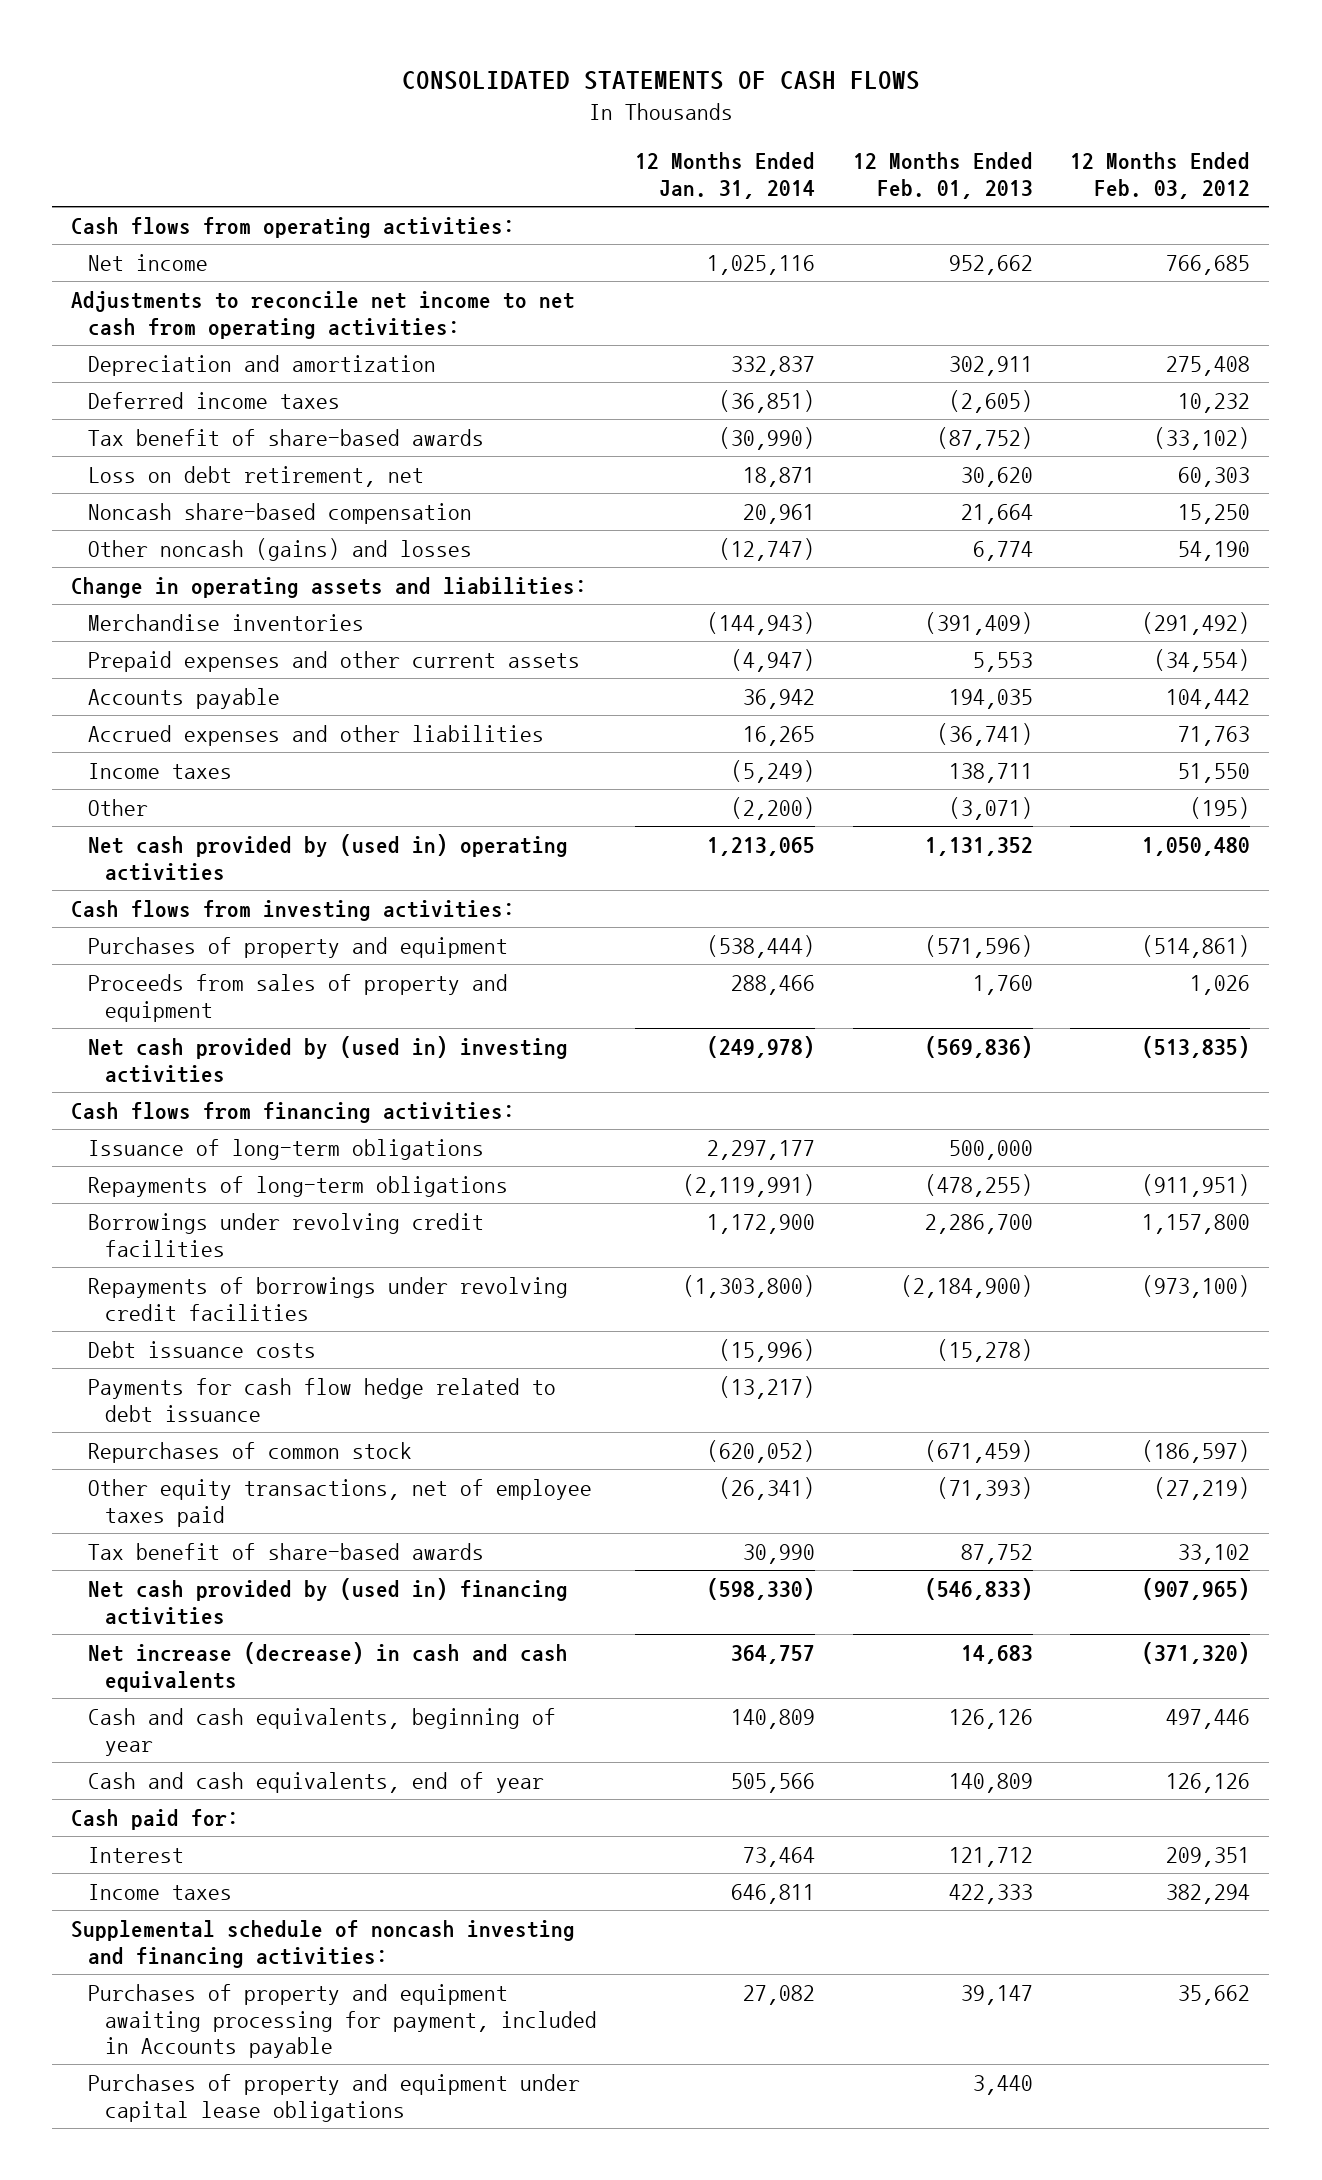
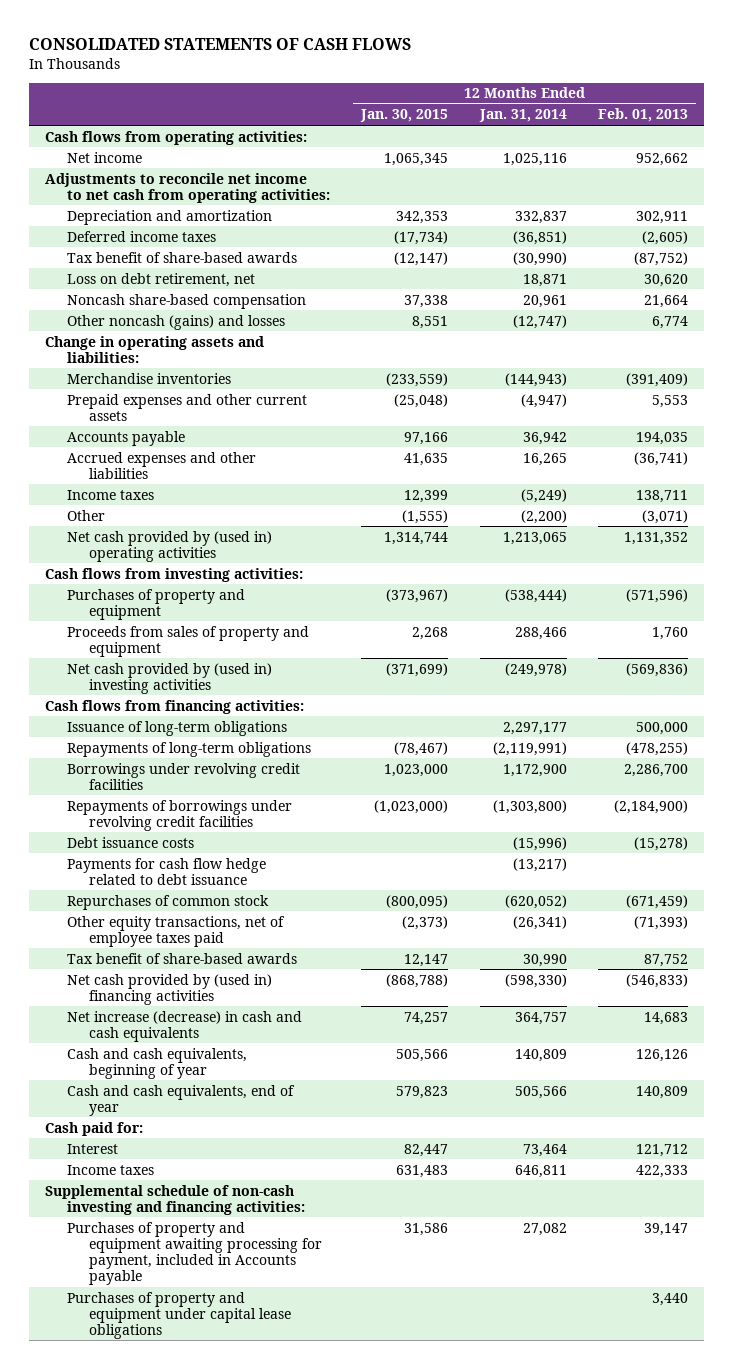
- | 12 Months Ended Jan. 31, 2014 | 12 Months Ended Feb. 01, 2013 | 12 Months Ended Feb. 03, 2012
+ | 12 Months Ended Jan. 30, 2015 | 12 Months Ended Jan. 31, 2014 | 12 Months Ended Feb. 01, 2013
- Supplemental schedule of noncash investing and financing activities:
+ Supplemental schedule of non-cash investing and financing activities:

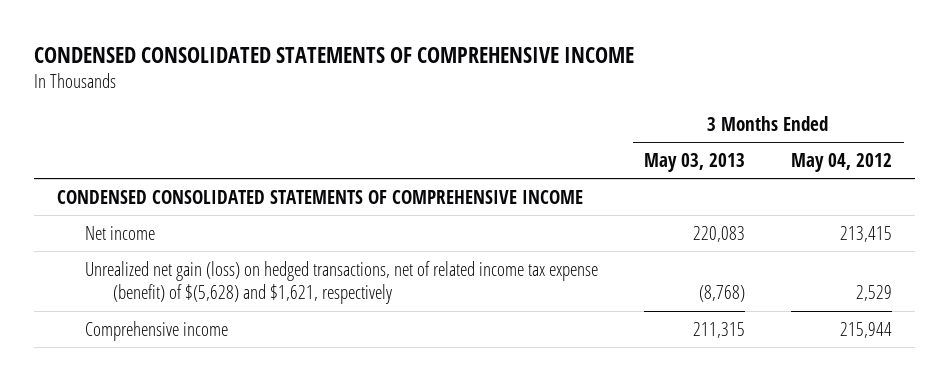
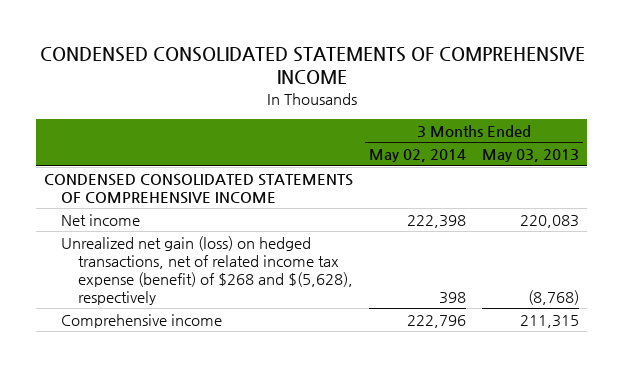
- | 3 Months Ended May 03, 2013 | 3 Months Ended May 04, 2012
+ | 3 Months Ended May 02, 2014 | 3 Months Ended May 03, 2013
- Unrealized net gain (loss) on hedged transactions, net of related income tax expense (benefit) of $(5,628) and $1,621, respectively | (8,768) | 2,529
+ Unrealized net gain (loss) on hedged transactions, net of related income tax expense (benefit) of $268 and $(5,628), respectively | 398 | (8,768)

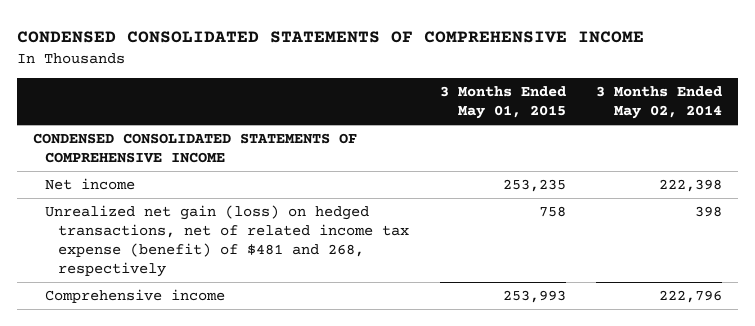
- | 3 Months Ended May 02, 2014 | 3 Months Ended May 03, 2013
+ | 3 Months Ended May 01, 2015 | 3 Months Ended May 02, 2014
- Unrealized net gain (loss) on hedged transactions, net of related income tax expense (benefit) of $268 and $(5,628), respectively | 398 | (8,768)
+ Unrealized net gain (loss) on hedged transactions, net of related income tax expense (benefit) of $481 and 268, respectively | 758 | 398

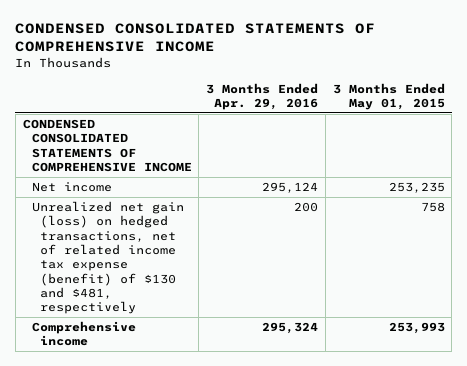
- | 3 Months Ended May 01, 2015 | 3 Months Ended May 02, 2014
+ | 3 Months Ended Apr. 29, 2016 | 3 Months Ended May 01, 2015
- Unrealized net gain (loss) on hedged transactions, net of related income tax expense (benefit) of $481 and 268, respectively | 758 | 398
+ Unrealized net gain (loss) on hedged transactions, net of related income tax expense (benefit) of $130 and $481, respectively | 200 | 758

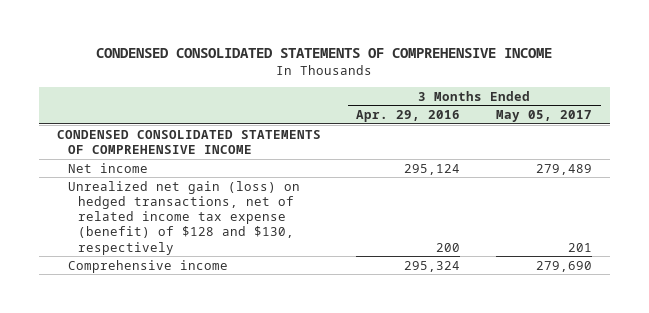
- | 3 Months Ended Apr. 29, 2016 | 3 Months Ended May 01, 2015
+ | 3 Months Ended Apr. 29, 2016 | 3 Months Ended May 05, 2017
- Unrealized net gain (loss) on hedged transactions, net of related income tax expense (benefit) of $130 and $481, respectively | 200 | 758
+ Unrealized net gain (loss) on hedged transactions, net of related income tax expense (benefit) of $128 and $130, respectively | 200 | 201

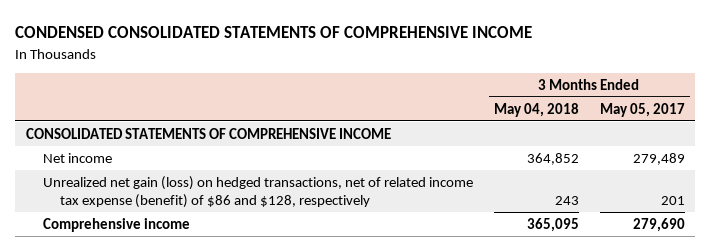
- | 3 Months Ended Apr. 29, 2016 | 3 Months Ended May 05, 2017
+ | 3 Months Ended May 04, 2018 | 3 Months Ended May 05, 2017
- CONDENSED CONSOLIDATED STATEMENTS OF COMPREHENSIVE INCOME
+ CONSOLIDATED STATEMENTS OF COMPREHENSIVE INCOME
- Unrealized net gain (loss) on hedged transactions, net of related income tax expense (benefit) of $128 and $130, respectively | 200 | 201
+ Unrealized net gain (loss) on hedged transactions, net of related income tax expense (benefit) of $86 and $128, respectively | 243 | 201

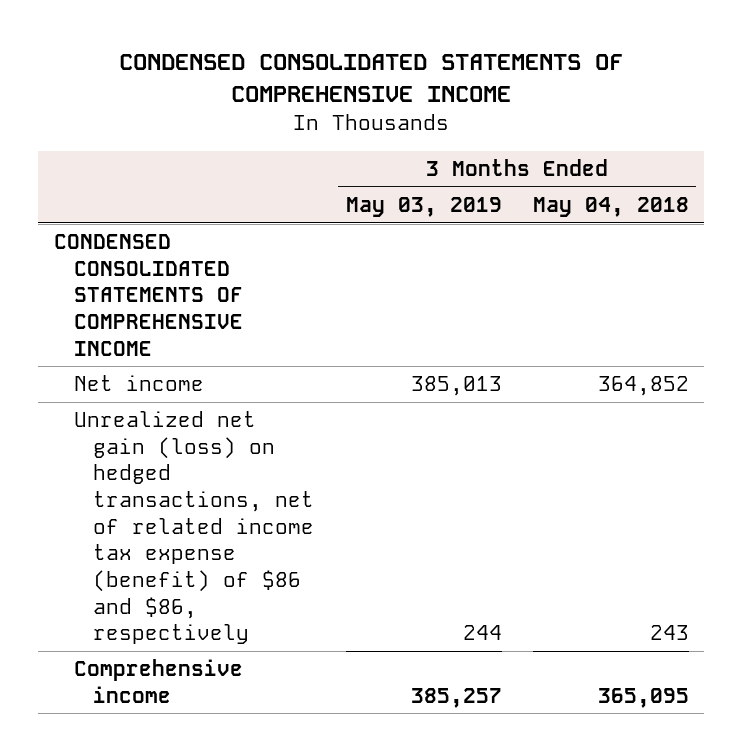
- | 3 Months Ended May 04, 2018 | 3 Months Ended May 05, 2017
+ | 3 Months Ended May 03, 2019 | 3 Months Ended May 04, 2018
- CONSOLIDATED STATEMENTS OF COMPREHENSIVE INCOME
+ CONDENSED CONSOLIDATED STATEMENTS OF COMPREHENSIVE INCOME
- Unrealized net gain (loss) on hedged transactions, net of related income tax expense (benefit) of $86 and $128, respectively | 243 | 201
+ Unrealized net gain (loss) on hedged transactions, net of related income tax expense (benefit) of $86 and $86, respectively | 244 | 243

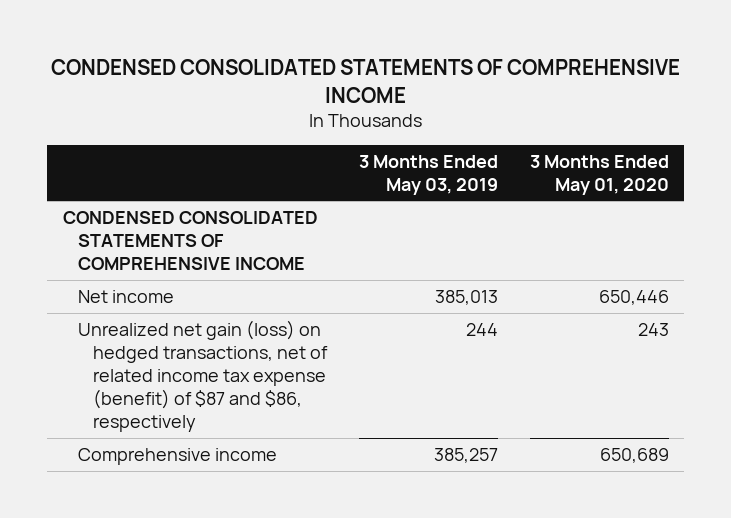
- | 3 Months Ended May 03, 2019 | 3 Months Ended May 04, 2018
+ | 3 Months Ended May 03, 2019 | 3 Months Ended May 01, 2020
- Unrealized net gain (loss) on hedged transactions, net of related income tax expense (benefit) of $86 and $86, respectively | 244 | 243
+ Unrealized net gain (loss) on hedged transactions, net of related income tax expense (benefit) of $87 and $86, respectively | 244 | 243

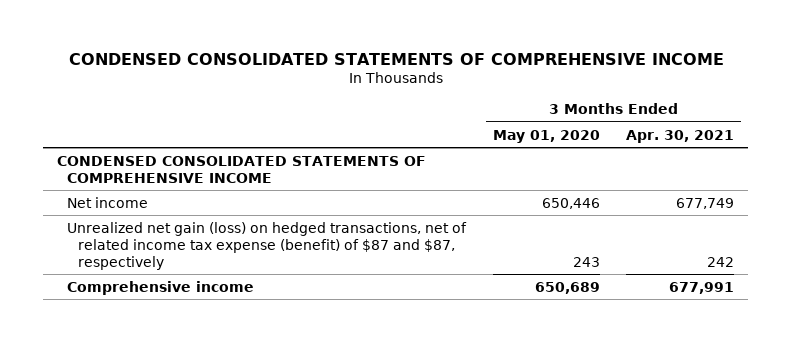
- | 3 Months Ended May 03, 2019 | 3 Months Ended May 01, 2020
+ | 3 Months Ended May 01, 2020 | 3 Months Ended Apr. 30, 2021
- Unrealized net gain (loss) on hedged transactions, net of related income tax expense (benefit) of $87 and $86, respectively | 244 | 243
+ Unrealized net gain (loss) on hedged transactions, net of related income tax expense (benefit) of $87 and $87, respectively | 243 | 242

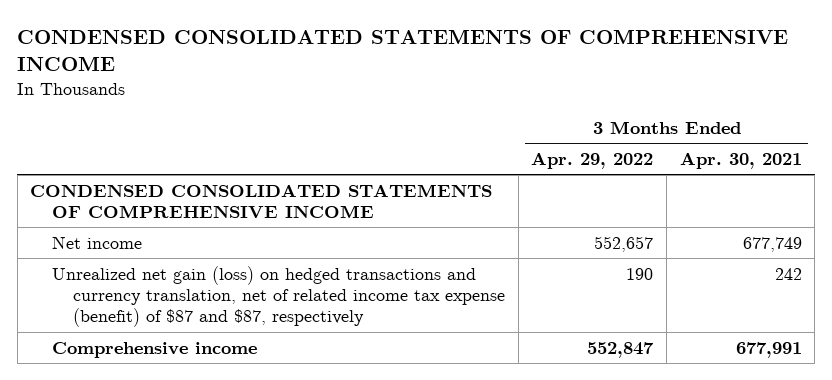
- | 3 Months Ended May 01, 2020 | 3 Months Ended Apr. 30, 2021
+ | 3 Months Ended Apr. 29, 2022 | 3 Months Ended Apr. 30, 2021
- Unrealized net gain (loss) on hedged transactions, net of related income tax expense (benefit) of $87 and $87, respectively | 243 | 242
+ Unrealized net gain (loss) on hedged transactions and currency translation, net of related income tax expense (benefit) of $87 and $87, respectively | 190 | 242

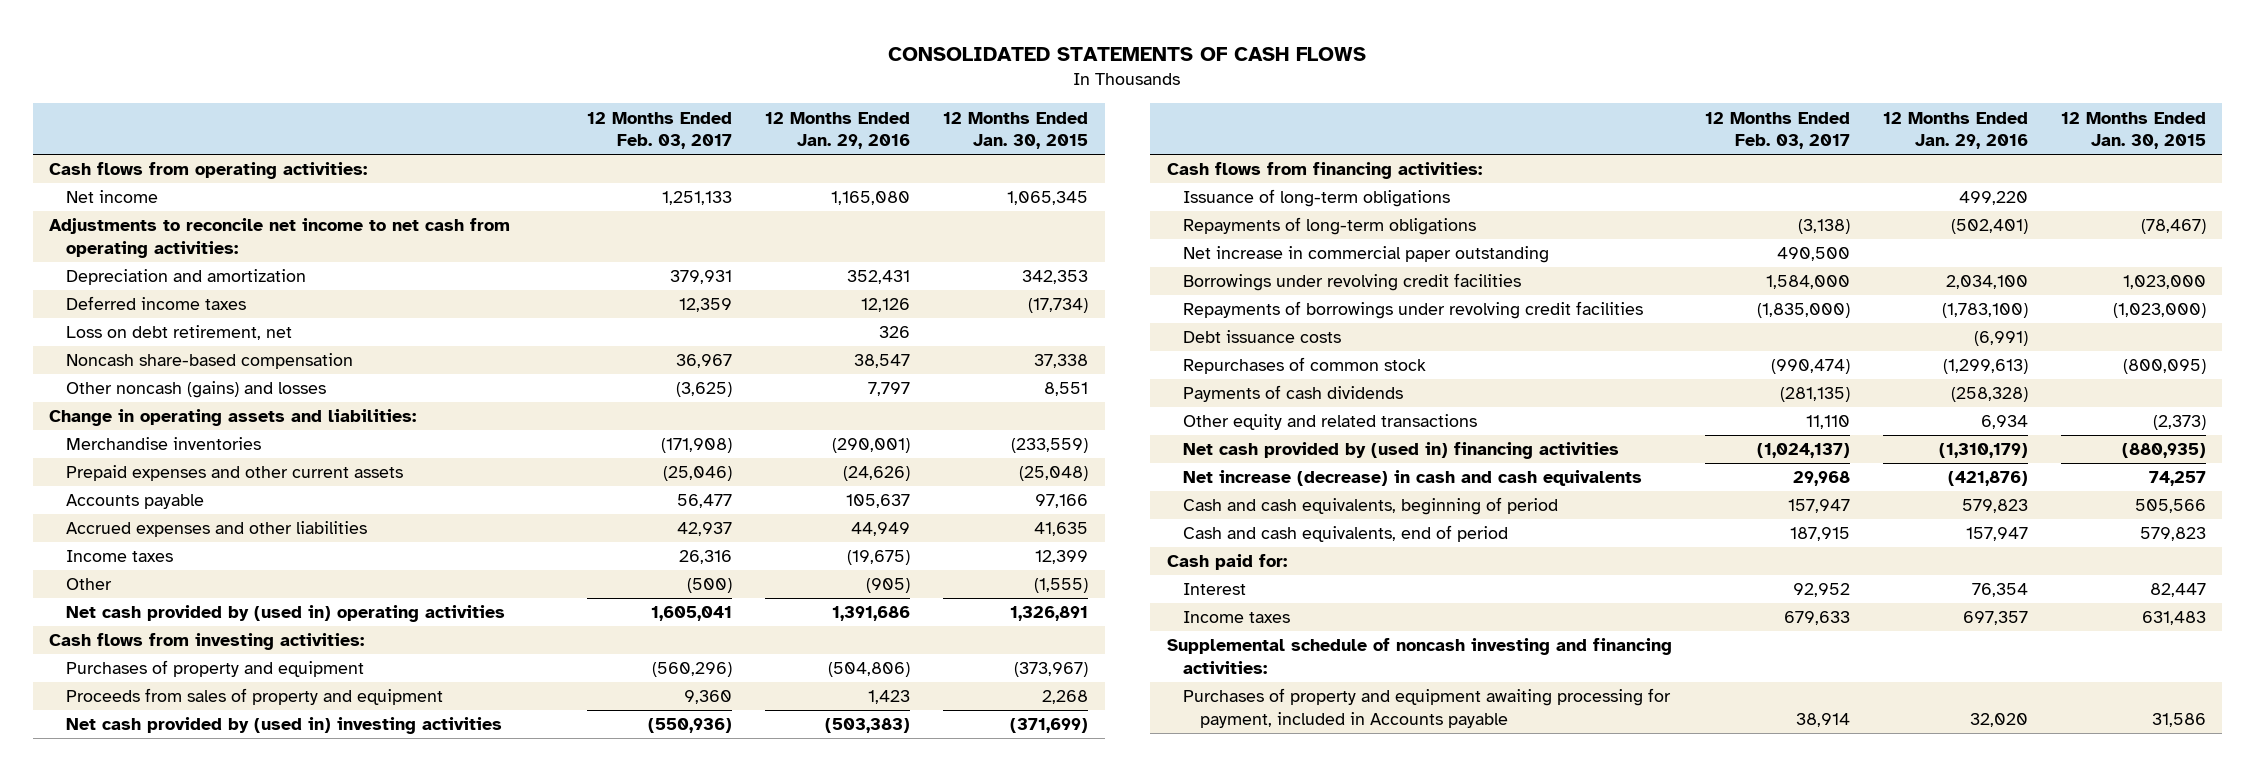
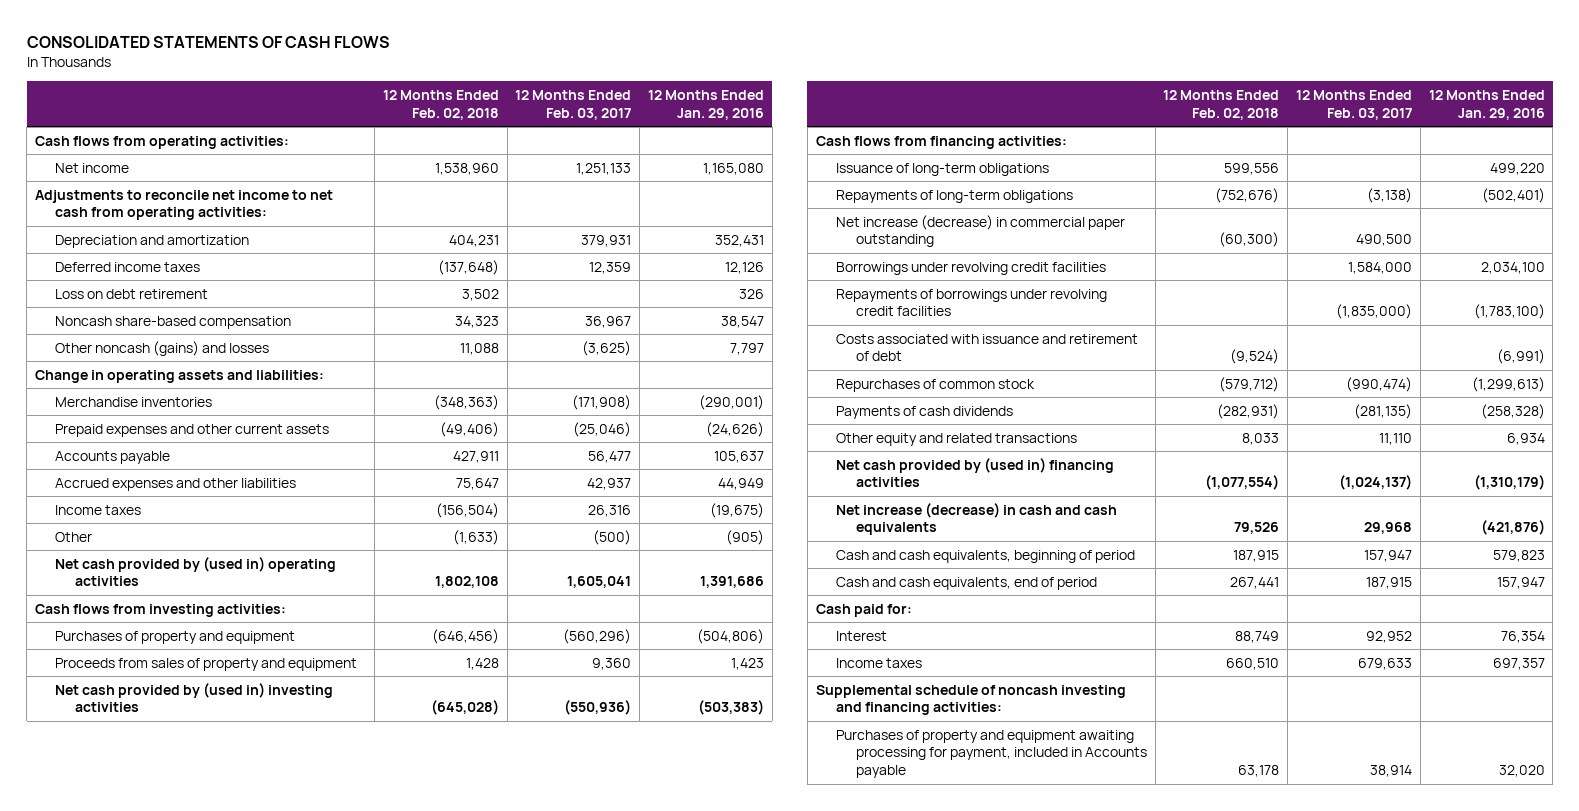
- | 12 Months Ended Feb. 03, 2017 | 12 Months Ended Jan. 29, 2016 | 12 Months Ended Jan. 30, 2015
+ | 12 Months Ended Feb. 02, 2018 | 12 Months Ended Feb. 03, 2017 | 12 Months Ended Jan. 29, 2016
- Loss on debt retirement, net | | 326 |
+ Loss on debt retirement | 3,502 | | 326
- Net increase in commercial paper outstanding | 490,500 | |
+ Net increase (decrease) in commercial paper outstanding | (60,300) | 490,500 |
- Debt issuance costs | | (6,991) |
+ Costs associated with issuance and retirement of debt | (9,524) | | (6,991)

